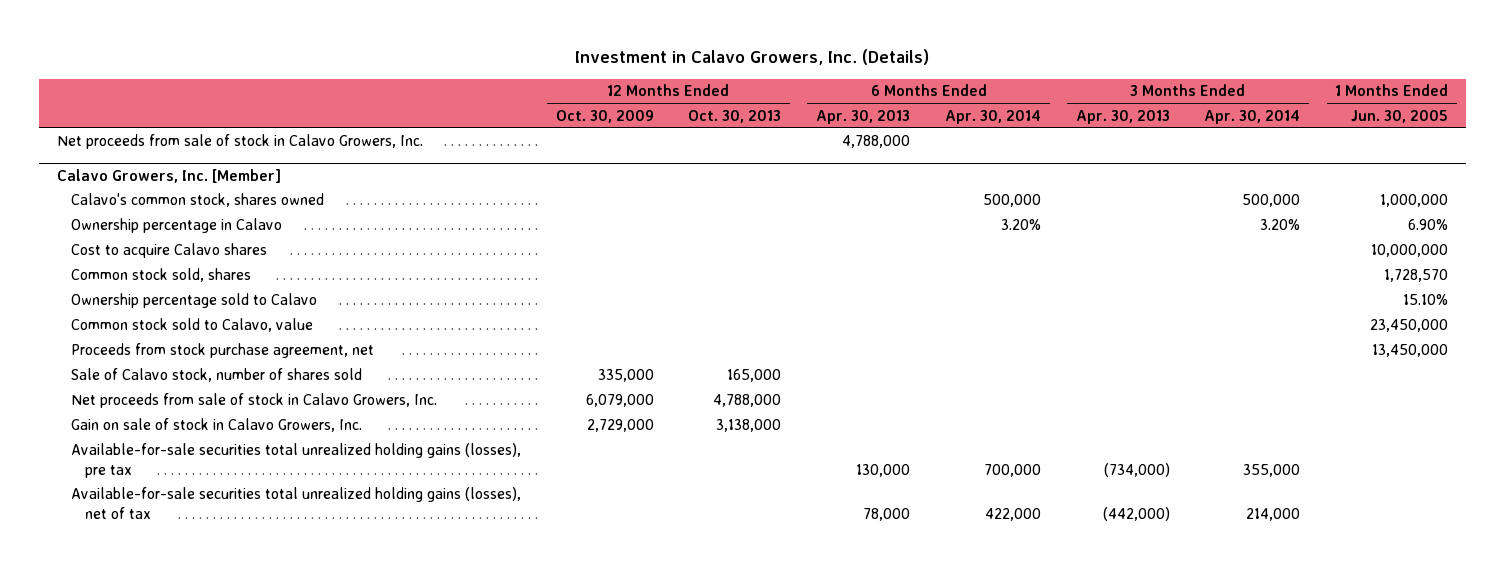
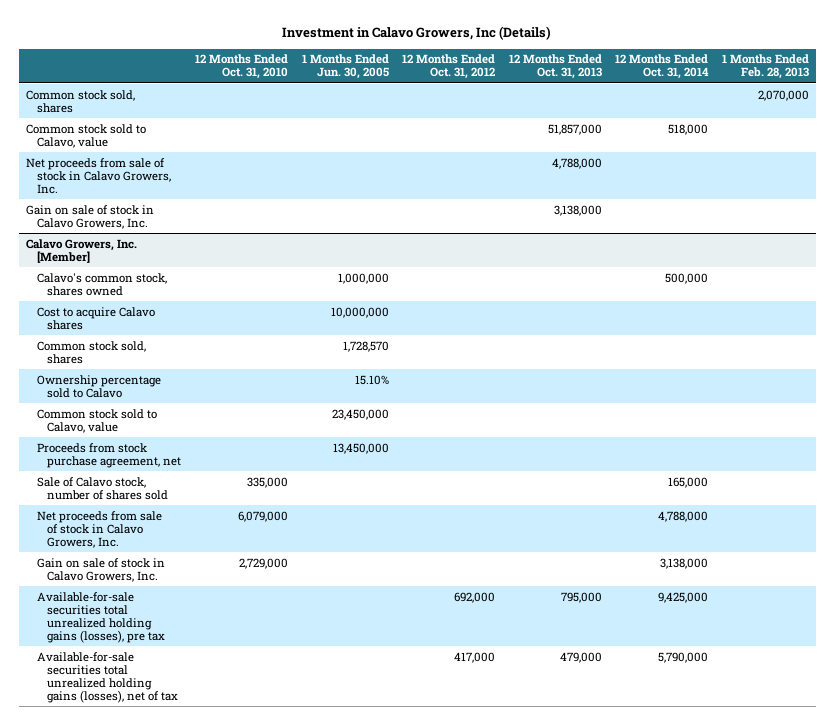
- Investment in Calavo Growers, Inc. (Details)
+ Investment in Calavo Growers, Inc (Details)
- | 12 Months Ended Oct. 30, 2009 | 12 Months Ended Oct. 30, 2013 | 6 Months Ended Apr. 30, 2013 | 6 Months Ended Apr. 30, 2014 | 3 Months Ended Apr. 30, 2013 | 3 Months Ended Apr. 30, 2014 | 1 Months Ended Jun. 30, 2005
+ | 12 Months Ended Oct. 31, 2010 | 1 Months Ended Jun. 30, 2005 | 12 Months Ended Oct. 31, 2012 | 12 Months Ended Oct. 31, 2013 | 12 Months Ended Oct. 31, 2014 | 1 Months Ended Feb. 28, 2013
+ Common stock sold, shares | | | | | | 2,070,000
+ Common stock sold to Calavo, value | | | | 51,857,000 | 518,000 |
+ Gain on sale of stock in Calavo Growers, Inc. | | | | 3,138,000 | |
@ Calavo Growers, Inc. [Member]
- Ownership percentage in Calavo | | | | 3.20% | | 3.20% | 6.90%

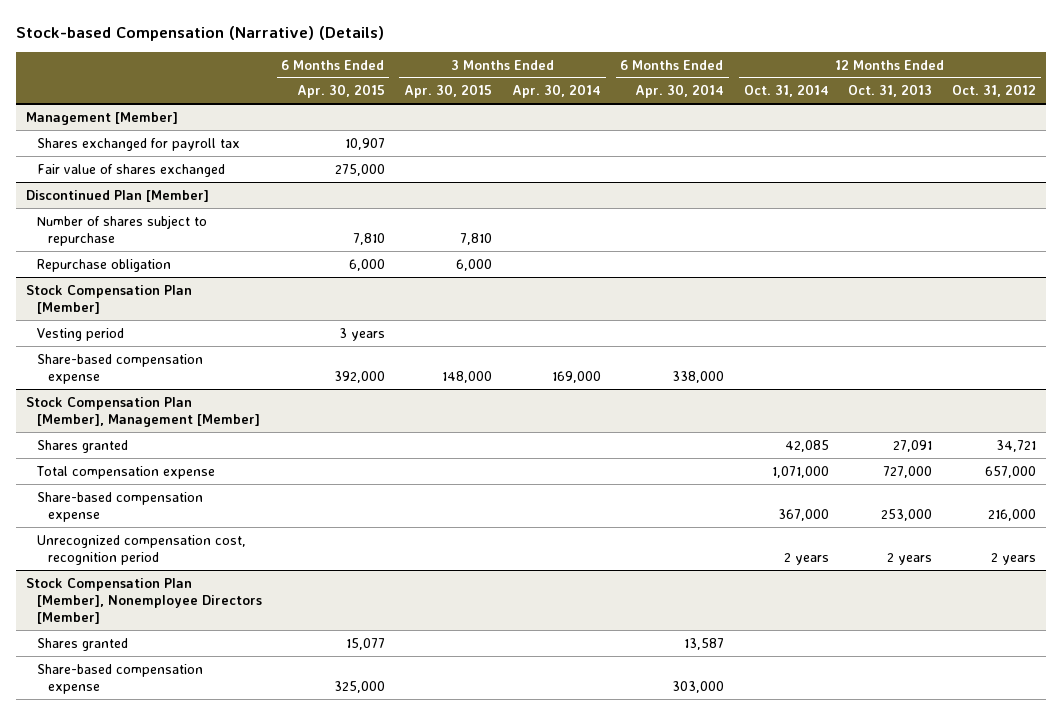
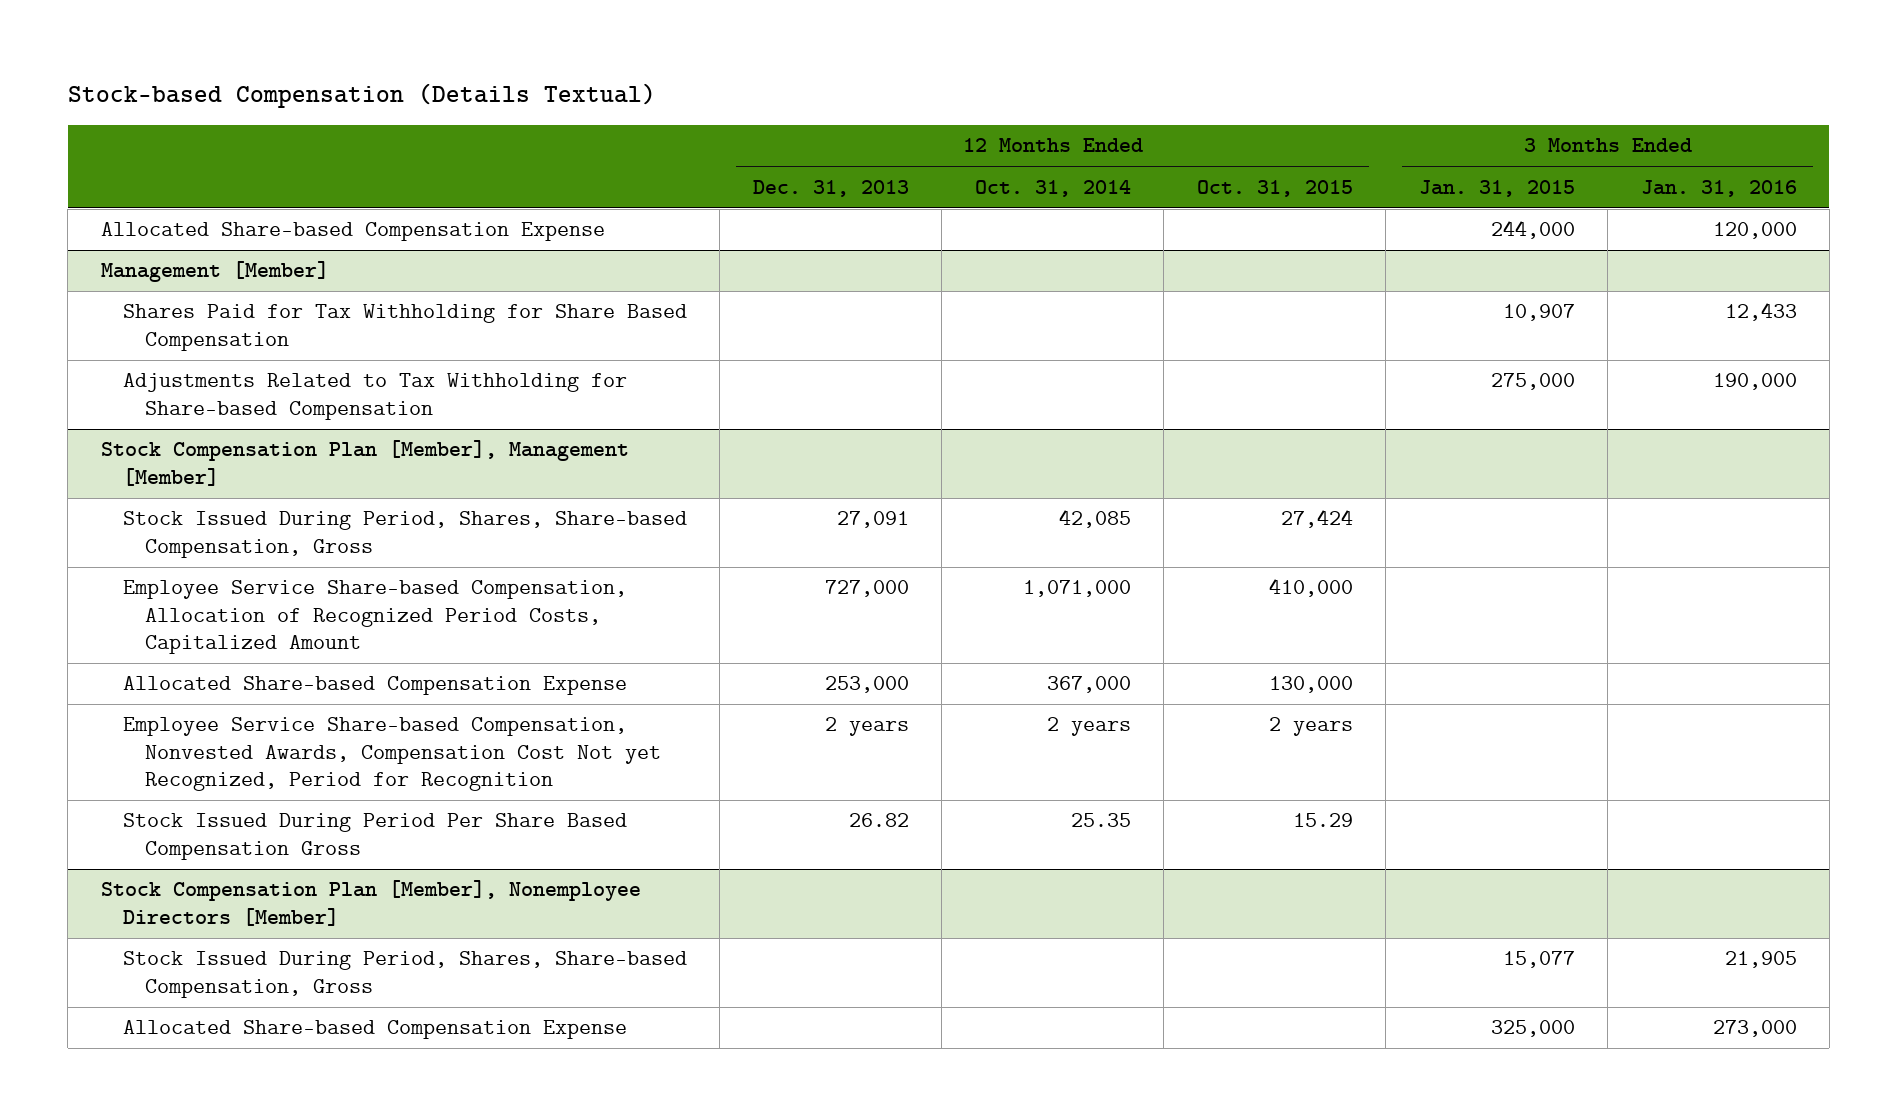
- Stock-based Compensation (Narrative) (Details)
+ Stock-based Compensation (Details Textual)
- | 6 Months Ended Apr. 30, 2015 | 3 Months Ended Apr. 30, 2015 | 3 Months Ended Apr. 30, 2014 | 6 Months Ended Apr. 30, 2014 | 12 Months Ended Oct. 31, 2014 | 12 Months Ended Oct. 31, 2013 | 12 Months Ended Oct. 31, 2012
+ | 12 Months Ended Dec. 31, 2013 | 12 Months Ended Oct. 31, 2014 | 12 Months Ended Oct. 31, 2015 | 3 Months Ended Jan. 31, 2015 | 3 Months Ended Jan. 31, 2016
+ Allocated Share-based Compensation Expense | | | | 244,000 | 120,000
@ Management [Member]
- Shares exchanged for payroll tax | 10,907 | | | | | |
- Fair value of shares exchanged | 275,000 | | | | | |
- Discontinued Plan [Member]
- Number of shares subject to repurchase | 7,810 | 7,810 | | | | |
- Repurchase obligation | 6,000 | 6,000 | | | | |
- Stock Compensation Plan [Member]
- Vesting period | 3 years | | | | | |
- Share-based compensation expense | 392,000 | 148,000 | 169,000 | 338,000 | | |
@ Management [Member]
+ Shares Paid for Tax Withholding for Share Based Compensation | | | | 10,907 | 12,433
+ Adjustments Related to Tax Withholding for Share-based Compensation | | | | 275,000 | 190,000
@ Stock Compensation Plan [Member], Management [Member]
- Shares granted | | | | | 42,085 | 27,091 | 34,721
- Total compensation expense | | | | | 1,071,000 | 727,000 | 657,000
- Share-based compensation expense | | | | | 367,000 | 253,000 | 216,000
- Unrecognized compensation cost, recognition period | | | | | 2 years | 2 years | 2 years
+ Stock Issued During Period, Shares, Share-based Compensation, Gross | 27,091 | 42,085 | 27,424 | |
+ Employee Service Share-based Compensation, Allocation of Recognized Period Costs, Capitalized Amount | 727,000 | 1,071,000 | 410,000 | |
+ Allocated Share-based Compensation Expense | 253,000 | 367,000 | 130,000 | |
+ Employee Service Share-based Compensation, Nonvested Awards, Compensation Cost Not yet Recognized, Period for Recognition | 2 years | 2 years | 2 years | |
+ Stock Issued During Period Per Share Based Compensation Gross | 26.82 | 25.35 | 15.29 | |
@ Stock Compensation Plan [Member], Nonemployee Directors [Member]
- Shares granted | 15,077 | | | 13,587 | | |
- Share-based compensation expense | 325,000 | | | 303,000 | | |
+ Stock Issued During Period, Shares, Share-based Compensation, Gross | | | | 15,077 | 21,905
+ Allocated Share-based Compensation Expense | | | | 325,000 | 273,000

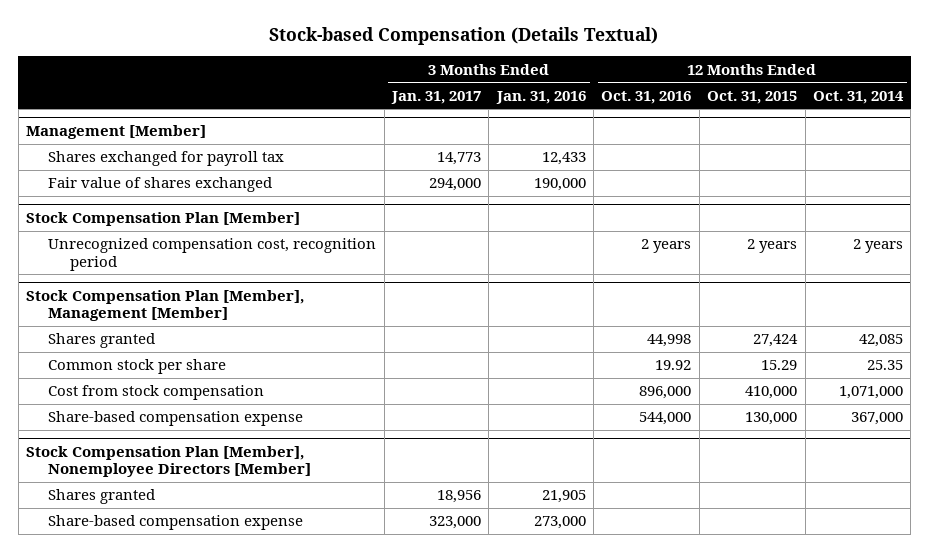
- | 12 Months Ended Dec. 31, 2013 | 12 Months Ended Oct. 31, 2014 | 12 Months Ended Oct. 31, 2015 | 3 Months Ended Jan. 31, 2015 | 3 Months Ended Jan. 31, 2016
+ | 3 Months Ended Jan. 31, 2017 | 3 Months Ended Jan. 31, 2016 | 12 Months Ended Oct. 31, 2016 | 12 Months Ended Oct. 31, 2015 | 12 Months Ended Oct. 31, 2014
- Allocated Share-based Compensation Expense | | | | 244,000 | 120,000
@ Management [Member]
- Shares Paid for Tax Withholding for Share Based Compensation | | | | 10,907 | 12,433
- Adjustments Related to Tax Withholding for Share-based Compensation | | | | 275,000 | 190,000
+ Shares exchanged for payroll tax | 14,773 | 12,433 | | |
+ Fair value of shares exchanged | 294,000 | 190,000 | | |
+ Stock Compensation Plan [Member]
+ Unrecognized compensation cost, recognition period | | | 2 years | 2 years | 2 years
@ Stock Compensation Plan [Member], Management [Member]
- Stock Issued During Period, Shares, Share-based Compensation, Gross | 27,091 | 42,085 | 27,424 | |
- Employee Service Share-based Compensation, Allocation of Recognized Period Costs, Capitalized Amount | 727,000 | 1,071,000 | 410,000 | |
- Allocated Share-based Compensation Expense | 253,000 | 367,000 | 130,000 | |
- Employee Service Share-based Compensation, Nonvested Awards, Compensation Cost Not yet Recognized, Period for Recognition | 2 years | 2 years | 2 years | |
- Stock Issued During Period Per Share Based Compensation Gross | 26.82 | 25.35 | 15.29 | |
+ Shares granted | | | 44,998 | 27,424 | 42,085
+ Common stock per share | | | 19.92 | 15.29 | 25.35
+ Cost from stock compensation | | | 896,000 | 410,000 | 1,071,000
+ Share-based compensation expense | | | 544,000 | 130,000 | 367,000
@ Stock Compensation Plan [Member], Nonemployee Directors [Member]
- Stock Issued During Period, Shares, Share-based Compensation, Gross | | | | 15,077 | 21,905
- Allocated Share-based Compensation Expense | | | | 325,000 | 273,000
+ Shares granted | 18,956 | 21,905 | | |
+ Share-based compensation expense | 323,000 | 273,000 | | |

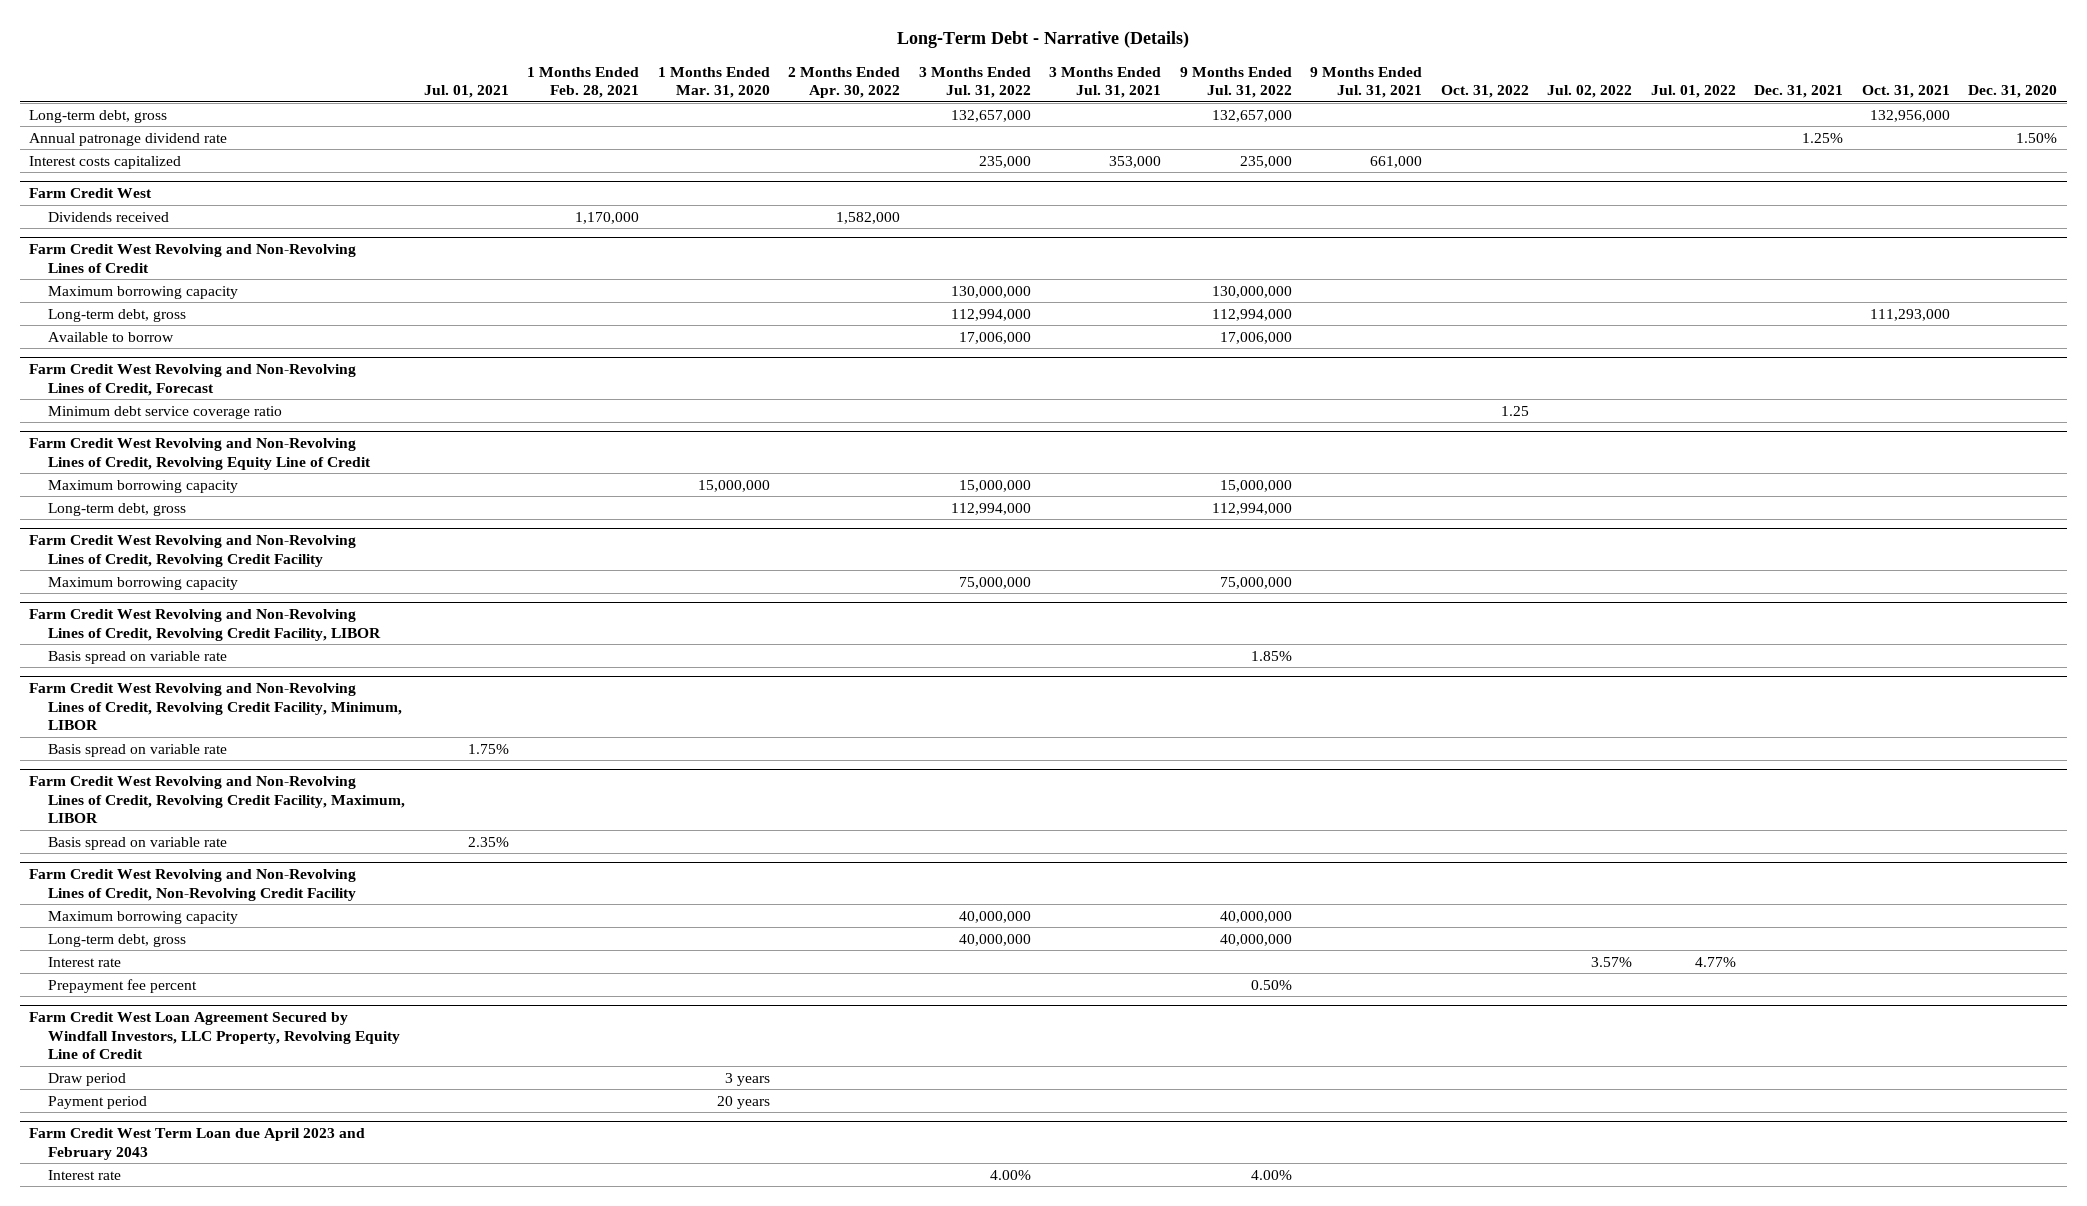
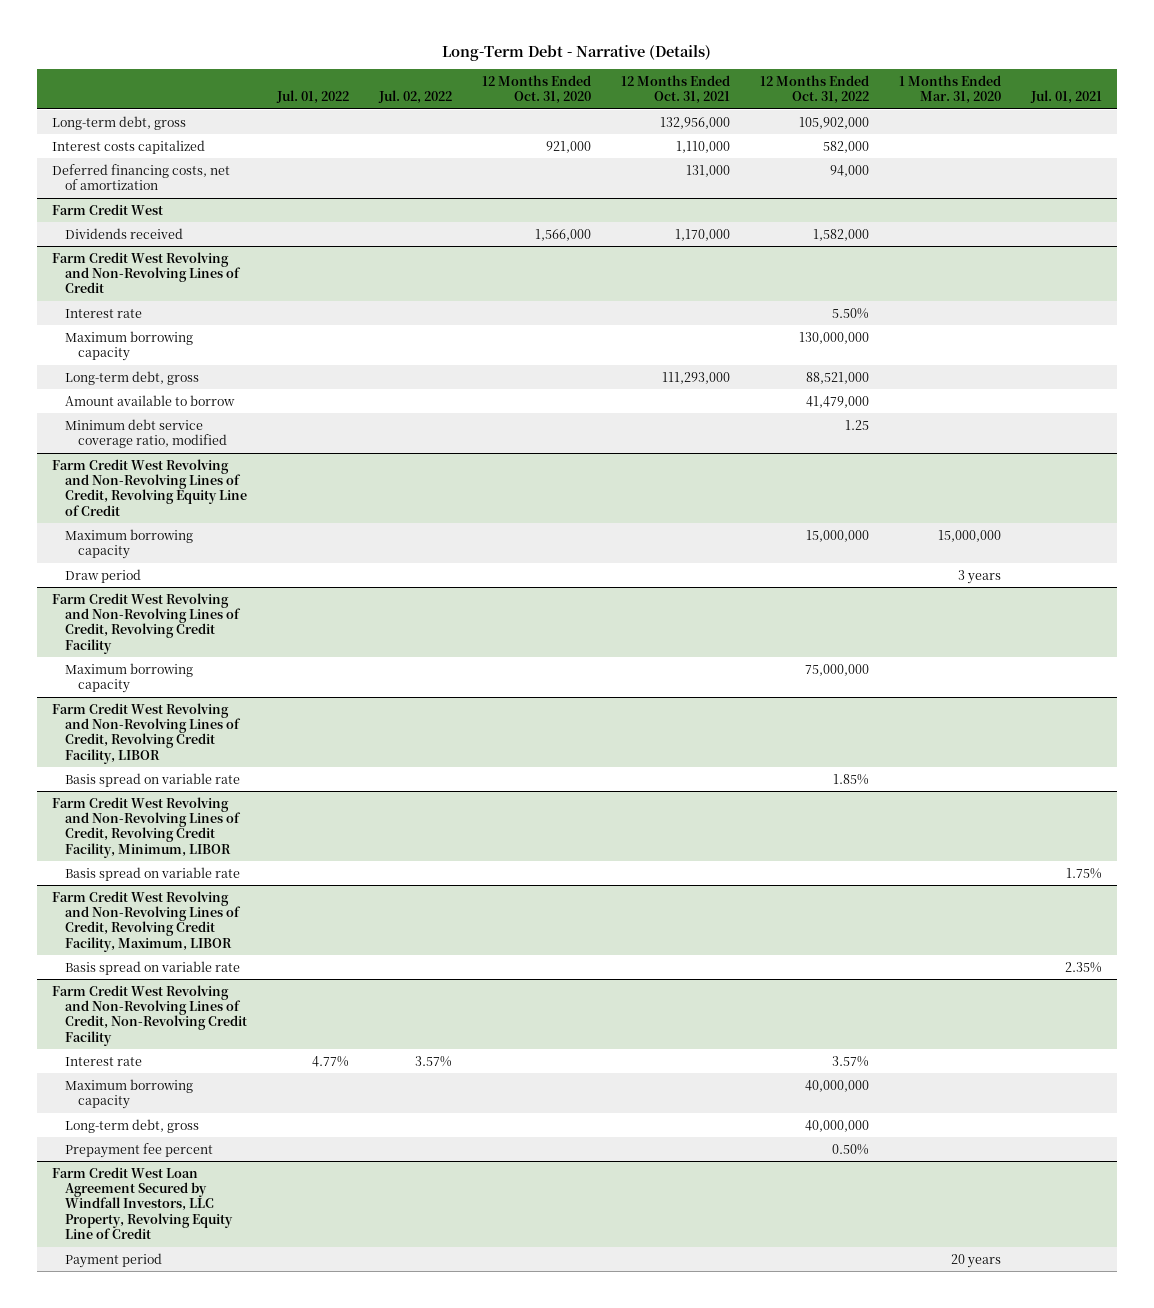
- | Jul. 01, 2021 | 1 Months Ended Feb. 28, 2021 | 1 Months Ended Mar. 31, 2020 | 2 Months Ended Apr. 30, 2022 | 3 Months Ended Jul. 31, 2022 | 3 Months Ended Jul. 31, 2021 | 9 Months Ended Jul. 31, 2022 | 9 Months Ended Jul. 31, 2021 | Oct. 31, 2022 | Jul. 02, 2022 | Jul. 01, 2022 | Dec. 31, 2021 | Oct. 31, 2021 | Dec. 31, 2020
+ | Jul. 01, 2022 | Jul. 02, 2022 | 12 Months Ended Oct. 31, 2020 | 12 Months Ended Oct. 31, 2021 | 12 Months Ended Oct. 31, 2022 | 1 Months Ended Mar. 31, 2020 | Jul. 01, 2021
- Annual patronage dividend rate | | | | | | | | | | | | 1.25% | | 1.50%
+ Deferred financing costs, net of amortization | | | | 131,000 | 94,000 | |
@ Farm Credit West Revolving and Non-Revolving Lines of Credit
+ Interest rate | | | | | 5.50% | |
- Available to borrow | | | | | 17,006,000 | | 17,006,000 | | | | | | |
- Farm Credit West Revolving and Non-Revolving Lines of Credit, Forecast
- Minimum debt service coverage ratio | | | | | | | | | 1.25 | | | | |
@ Farm Credit West Revolving and Non-Revolving Lines of Credit
+ Amount available to borrow | | | | | 41,479,000 | |
+ Minimum debt service coverage ratio, modified | | | | | 1.25 | |
@ Farm Credit West Revolving and Non-Revolving Lines of Credit, Revolving Equity Line of Credit
- Long-term debt, gross | | | | | 112,994,000 | | 112,994,000 | | | | | | |
+ Draw period | | | | | | 3 years |
@ Farm Credit West Revolving and Non-Revolving Lines of Credit, Non-Revolving Credit Facility
moved up: Interest rate | 4.77% | 3.57% | | | 3.57% | |
@ Farm Credit West Loan Agreement Secured by Windfall Investors, LLC Property, Revolving Equity Line of Credit
- Draw period | | | 3 years | | | | | | | | | | |
- Farm Credit West Term Loan due April 2023 and February 2043
- Interest rate | | | | | 4.00% | | 4.00% | | | | | | |

